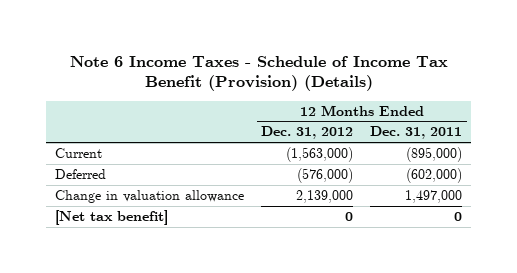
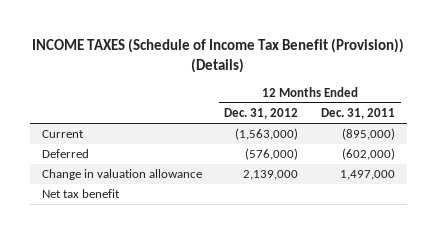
- Note 6 Income Taxes - Schedule of Income Tax Benefit (Provision) (Details)
+ INCOME TAXES (Schedule of Income Tax Benefit (Provision)) (Details)
- [Net tax benefit] | 0 | 0
+ Net tax benefit

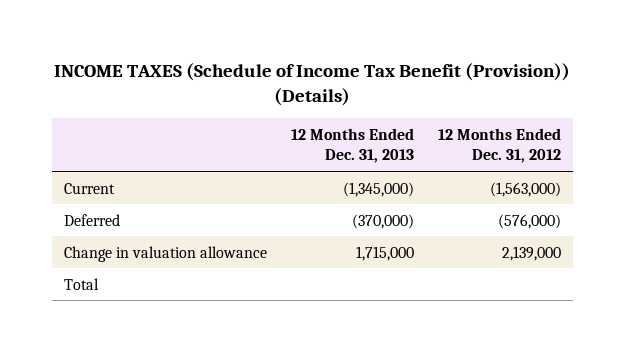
- | 12 Months Ended Dec. 31, 2012 | 12 Months Ended Dec. 31, 2011
+ | 12 Months Ended Dec. 31, 2013 | 12 Months Ended Dec. 31, 2012
- Net tax benefit
+ Total

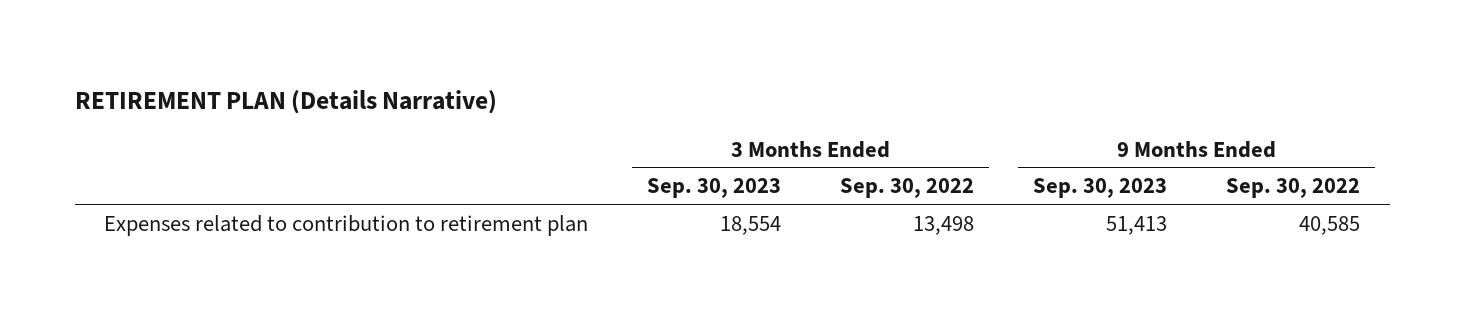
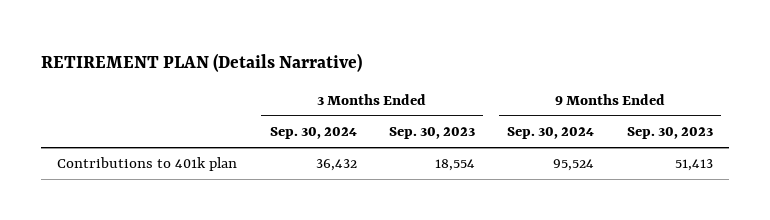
- | 3 Months Ended Sep. 30, 2023 | 3 Months Ended Sep. 30, 2022 | 9 Months Ended Sep. 30, 2023 | 9 Months Ended Sep. 30, 2022
+ | 3 Months Ended Sep. 30, 2024 | 3 Months Ended Sep. 30, 2023 | 9 Months Ended Sep. 30, 2024 | 9 Months Ended Sep. 30, 2023
- Expenses related to contribution to retirement plan | 18,554 | 13,498 | 51,413 | 40,585
+ Contributions to 401k plan | 36,432 | 18,554 | 95,524 | 51,413

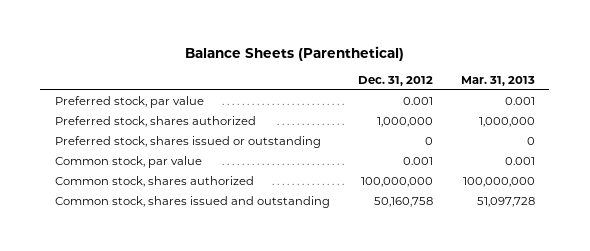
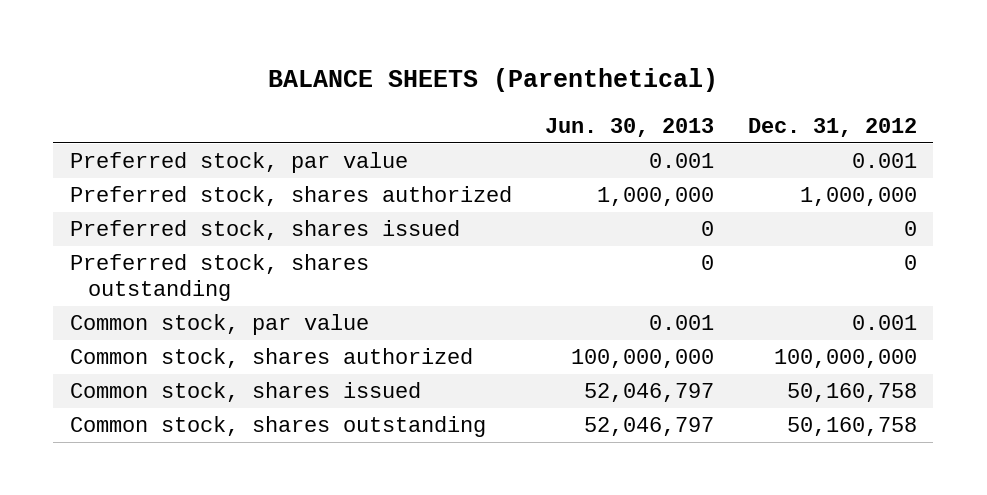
- Balance Sheets (Parenthetical)
+ BALANCE SHEETS (Parenthetical)
- | Dec. 31, 2012 | Mar. 31, 2013
+ | Jun. 30, 2013 | Dec. 31, 2012
- Preferred stock, shares issued or outstanding | 0 | 0
+ Preferred stock, shares issued | 0 | 0
+ Preferred stock, shares outstanding | 0 | 0
- Common stock, shares issued and outstanding | 50,160,758 | 51,097,728
+ Common stock, shares issued | 52,046,797 | 50,160,758
+ Common stock, shares outstanding | 52,046,797 | 50,160,758

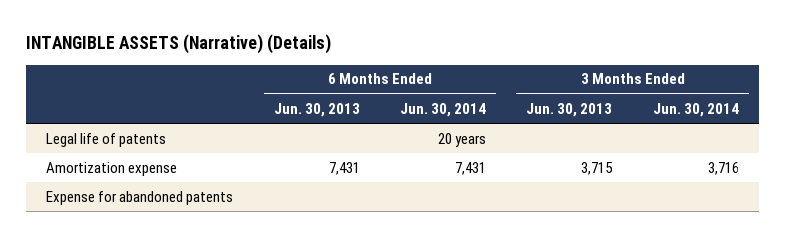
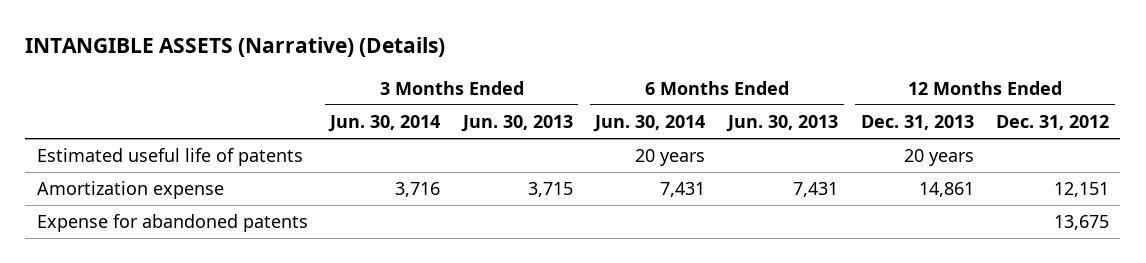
- | 6 Months Ended Jun. 30, 2013 | 6 Months Ended Jun. 30, 2014 | 3 Months Ended Jun. 30, 2013 | 3 Months Ended Jun. 30, 2014
+ | 3 Months Ended Jun. 30, 2014 | 3 Months Ended Jun. 30, 2013 | 6 Months Ended Jun. 30, 2014 | 6 Months Ended Jun. 30, 2013 | 12 Months Ended Dec. 31, 2013 | 12 Months Ended Dec. 31, 2012
- Legal life of patents | | 20 years | |
+ Estimated useful life of patents | | | 20 years | | 20 years |

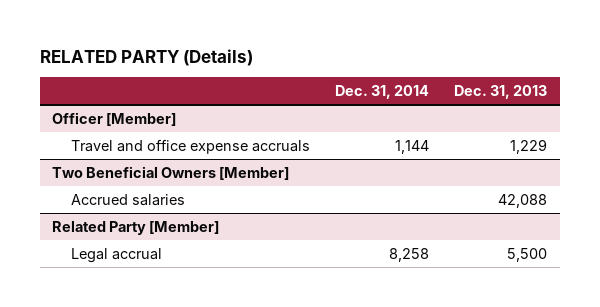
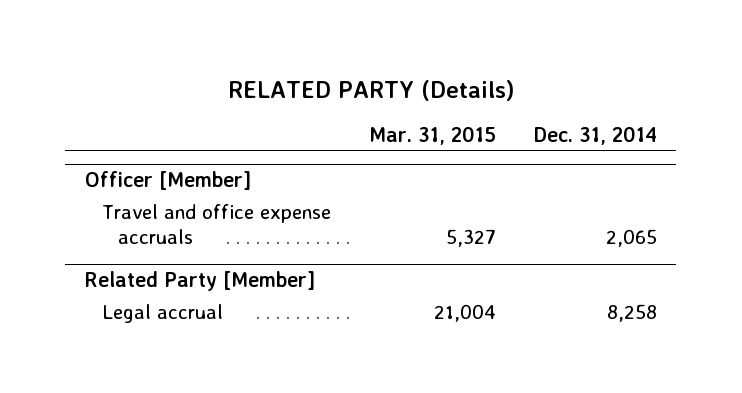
- | Dec. 31, 2014 | Dec. 31, 2013
+ | Mar. 31, 2015 | Dec. 31, 2014
@ Officer [Member]
- Travel and office expense accruals | 1,144 | 1,229
- Two Beneficial Owners [Member]
- Accrued salaries | | 42,088
@ Officer [Member]
+ Travel and office expense accruals | 5,327 | 2,065

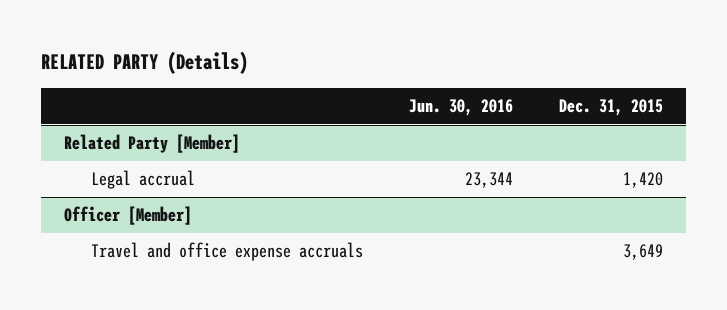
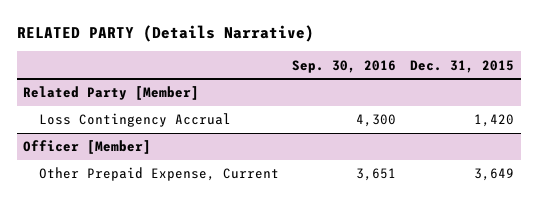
- RELATED PARTY (Details)
+ RELATED PARTY (Details Narrative)
- | Jun. 30, 2016 | Dec. 31, 2015
+ | Sep. 30, 2016 | Dec. 31, 2015
@ Related Party [Member]
- Legal accrual | 23,344 | 1,420
+ Loss Contingency Accrual | 4,300 | 1,420
@ Officer [Member]
- Travel and office expense accruals | | 3,649
+ Other Prepaid Expense, Current | 3,651 | 3,649

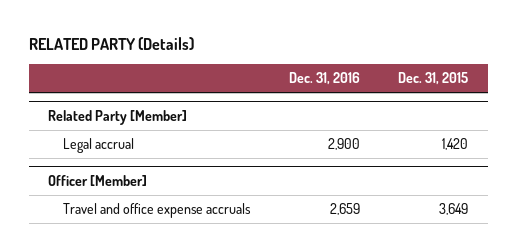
- RELATED PARTY (Details Narrative)
+ RELATED PARTY (Details)
- | Sep. 30, 2016 | Dec. 31, 2015
+ | Dec. 31, 2016 | Dec. 31, 2015
@ Related Party [Member]
- Loss Contingency Accrual | 4,300 | 1,420
+ Legal accrual | 2,900 | 1,420
@ Officer [Member]
- Other Prepaid Expense, Current | 3,651 | 3,649
+ Travel and office expense accruals | 2,659 | 3,649

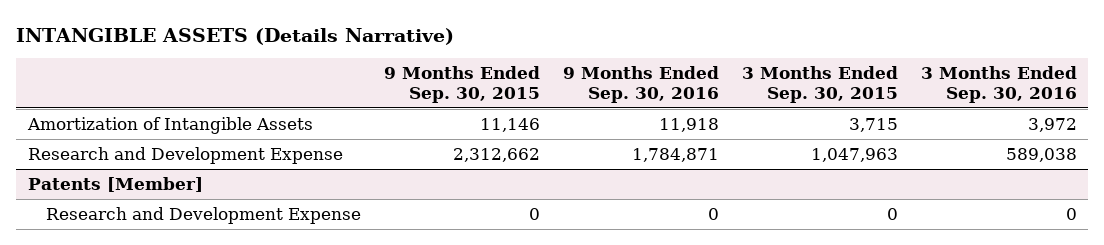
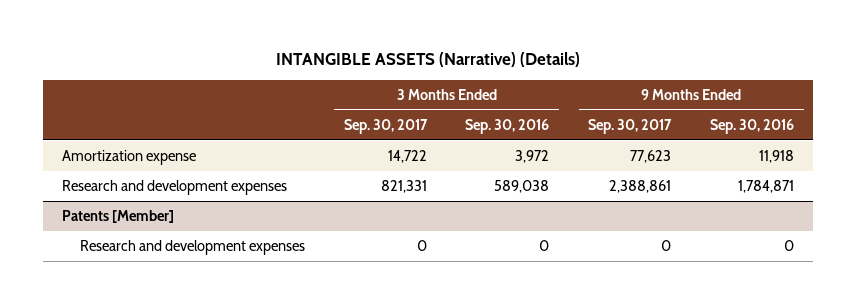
- INTANGIBLE ASSETS (Details Narrative)
+ INTANGIBLE ASSETS (Narrative) (Details)
- | 9 Months Ended Sep. 30, 2015 | 9 Months Ended Sep. 30, 2016 | 3 Months Ended Sep. 30, 2015 | 3 Months Ended Sep. 30, 2016
+ | 3 Months Ended Sep. 30, 2017 | 3 Months Ended Sep. 30, 2016 | 9 Months Ended Sep. 30, 2017 | 9 Months Ended Sep. 30, 2016
- Amortization of Intangible Assets | 11,146 | 11,918 | 3,715 | 3,972
- Research and Development Expense | 2,312,662 | 1,784,871 | 1,047,963 | 589,038
+ Amortization expense | 14,722 | 3,972 | 77,623 | 11,918
+ Research and development expenses | 821,331 | 589,038 | 2,388,861 | 1,784,871
@ Patents [Member]
- Research and Development Expense | 0 | 0 | 0 | 0
+ Research and development expenses | 0 | 0 | 0 | 0

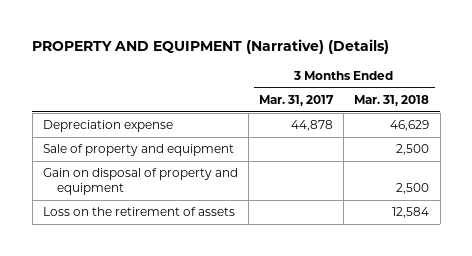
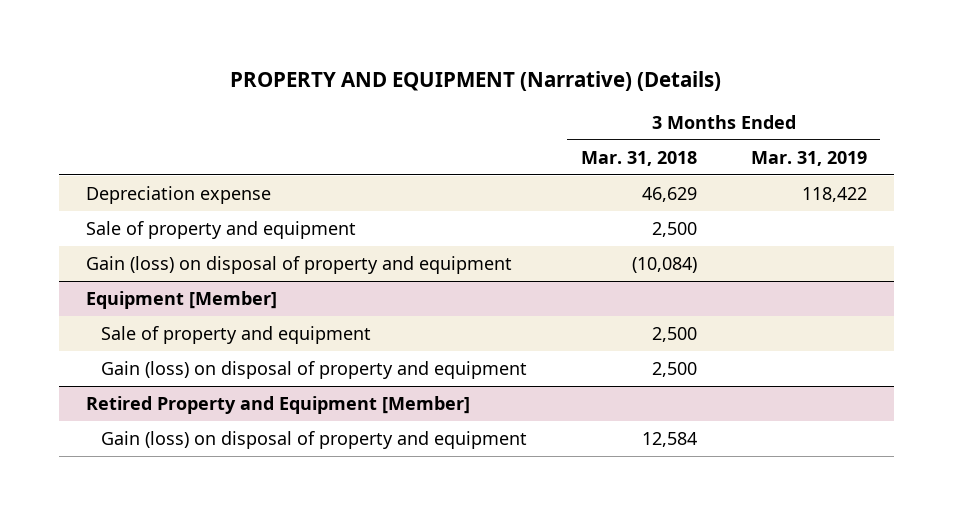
- | 3 Months Ended Mar. 31, 2017 | 3 Months Ended Mar. 31, 2018
+ | 3 Months Ended Mar. 31, 2018 | 3 Months Ended Mar. 31, 2019
- Gain on disposal of property and equipment | | 2,500
- Loss on the retirement of assets | | 12,584
+ Gain (loss) on disposal of property and equipment | (10,084) |
+ Equipment [Member]
+ Sale of property and equipment | 2,500 |
+ Gain (loss) on disposal of property and equipment | 2,500 |
+ Retired Property and Equipment [Member]
+ Gain (loss) on disposal of property and equipment | 12,584 |

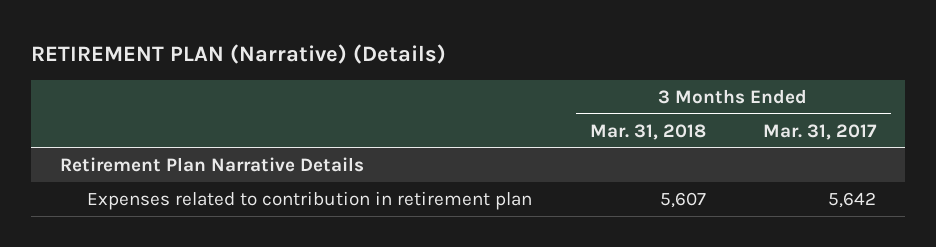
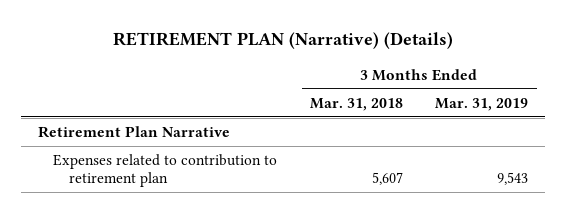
- | 3 Months Ended Mar. 31, 2018 | 3 Months Ended Mar. 31, 2017
+ | 3 Months Ended Mar. 31, 2018 | 3 Months Ended Mar. 31, 2019
- Retirement Plan Narrative Details
- Expenses related to contribution in retirement plan | 5,607 | 5,642
+ Retirement Plan Narrative
+ Expenses related to contribution to retirement plan | 5,607 | 9,543

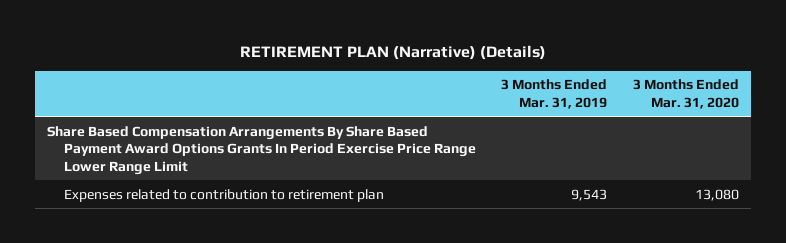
- | 3 Months Ended Mar. 31, 2018 | 3 Months Ended Mar. 31, 2019
+ | 3 Months Ended Mar. 31, 2019 | 3 Months Ended Mar. 31, 2020
- Retirement Plan Narrative
+ Share Based Compensation Arrangements By Share Based Payment Award Options Grants In Period Exercise Price Range Lower Range Limit

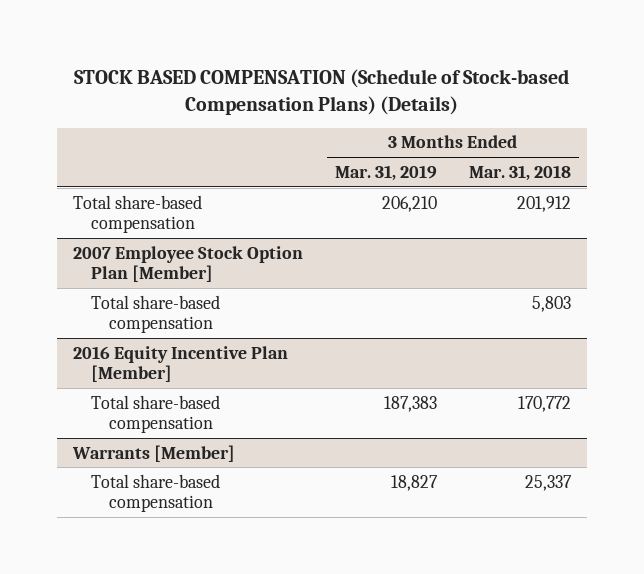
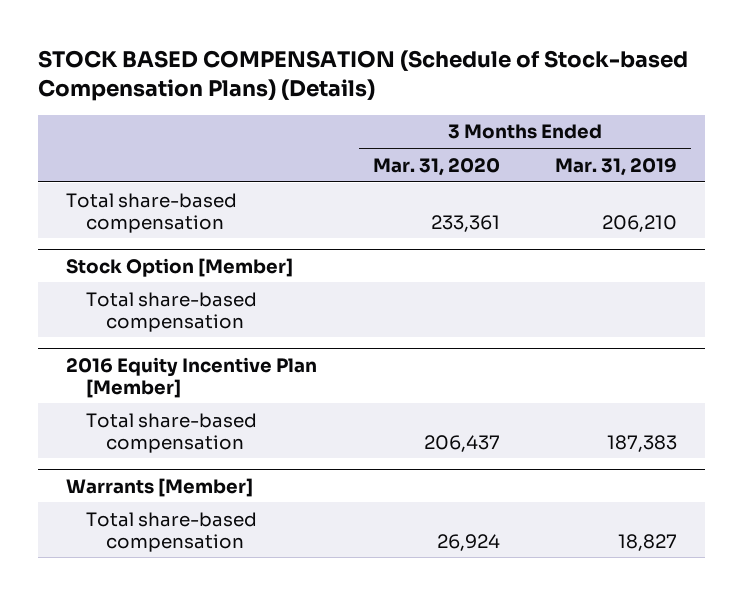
- | 3 Months Ended Mar. 31, 2019 | 3 Months Ended Mar. 31, 2018
+ | 3 Months Ended Mar. 31, 2020 | 3 Months Ended Mar. 31, 2019
- 2007 Employee Stock Option Plan [Member]
+ Stock Option [Member]

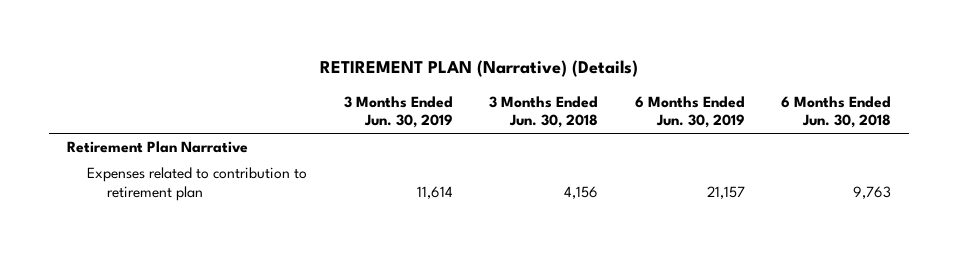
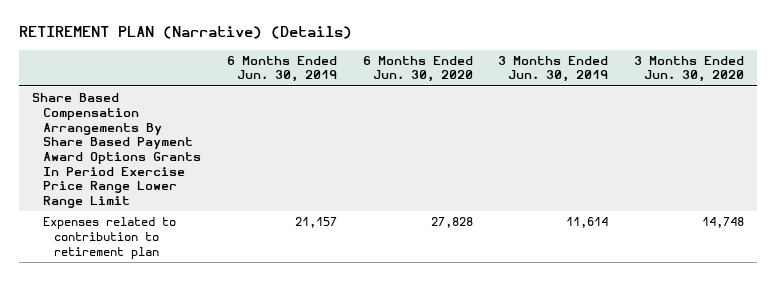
- | 3 Months Ended Jun. 30, 2019 | 3 Months Ended Jun. 30, 2018 | 6 Months Ended Jun. 30, 2019 | 6 Months Ended Jun. 30, 2018
+ | 6 Months Ended Jun. 30, 2019 | 6 Months Ended Jun. 30, 2020 | 3 Months Ended Jun. 30, 2019 | 3 Months Ended Jun. 30, 2020
- Retirement Plan Narrative
+ Share Based Compensation Arrangements By Share Based Payment Award Options Grants In Period Exercise Price Range Lower Range Limit

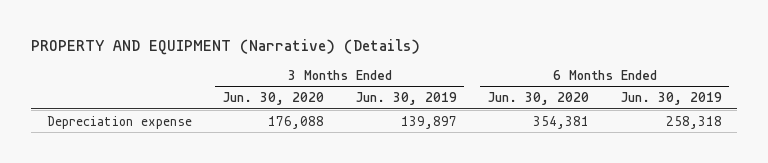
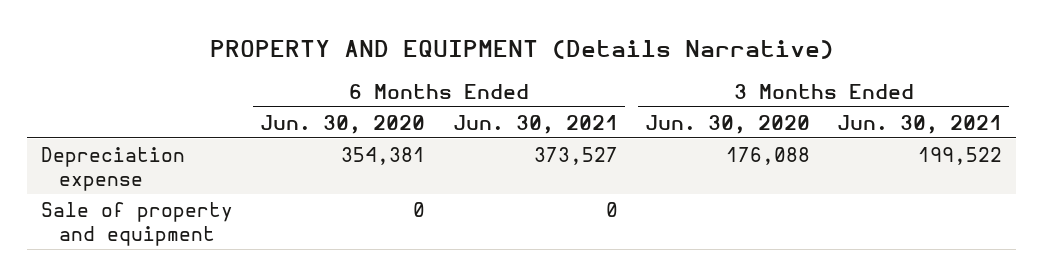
- PROPERTY AND EQUIPMENT (Narrative) (Details)
+ PROPERTY AND EQUIPMENT (Details Narrative)
- | 3 Months Ended Jun. 30, 2020 | 3 Months Ended Jun. 30, 2019 | 6 Months Ended Jun. 30, 2020 | 6 Months Ended Jun. 30, 2019
+ | 6 Months Ended Jun. 30, 2020 | 6 Months Ended Jun. 30, 2021 | 3 Months Ended Jun. 30, 2020 | 3 Months Ended Jun. 30, 2021
+ Sale of property and equipment | 0 | 0 | |

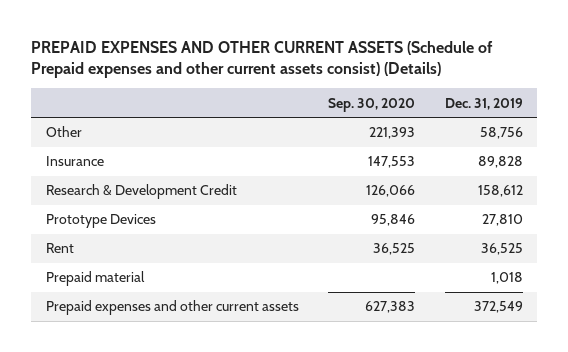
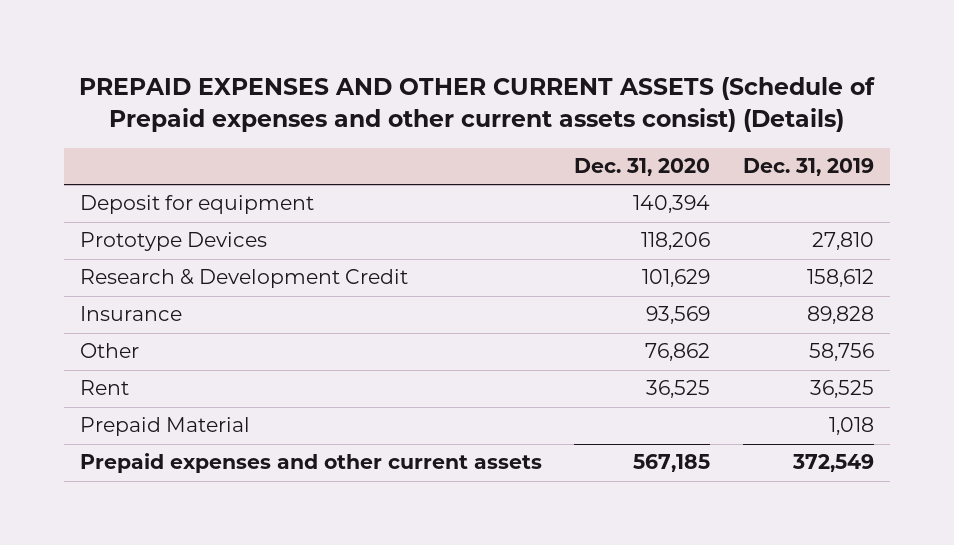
- | Sep. 30, 2020 | Dec. 31, 2019
+ | Dec. 31, 2020 | Dec. 31, 2019
+ Deposit for equipment | 140,394 |
moved down: Research & Development Credit | 101,629 | 158,612
moved down: Insurance | 93,569 | 89,828
moved down: Other | 76,862 | 58,756
- Prepaid material | | 1,018
+ Prepaid Material | | 1,018

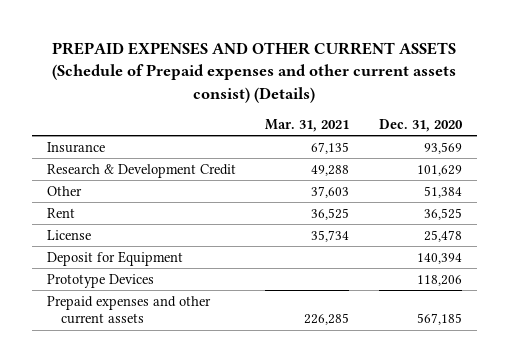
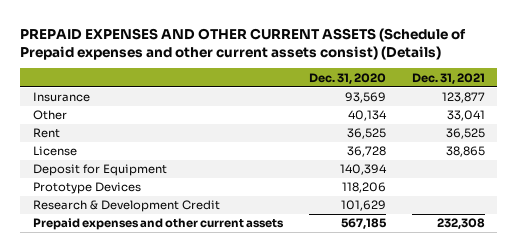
- | Mar. 31, 2021 | Dec. 31, 2020
+ | Dec. 31, 2020 | Dec. 31, 2021
- Other | 37,603 | 51,384
+ Other | 40,134 | 33,041
- License | 35,734 | 25,478
+ License | 36,728 | 38,865
moved down: Research & Development Credit | 101,629 |

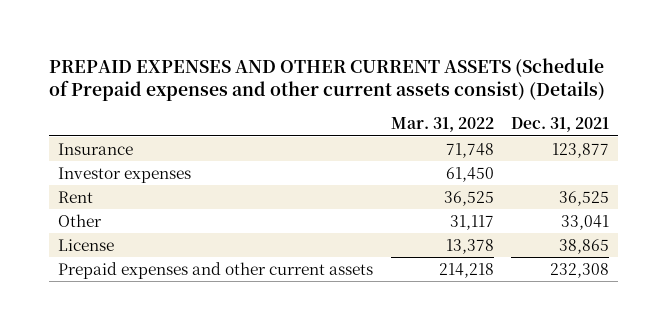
- | Dec. 31, 2020 | Dec. 31, 2021
+ | Mar. 31, 2022 | Dec. 31, 2021
+ Investor expenses | 61,450 |
moved down: Other | 31,117 | 33,041
- Deposit for Equipment | 140,394 |
- Prototype Devices | 118,206 |
- Research & Development Credit | 101,629 |

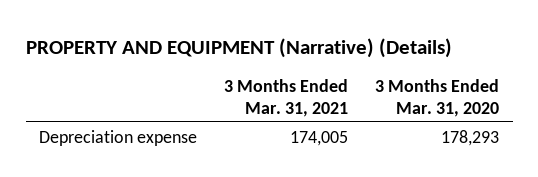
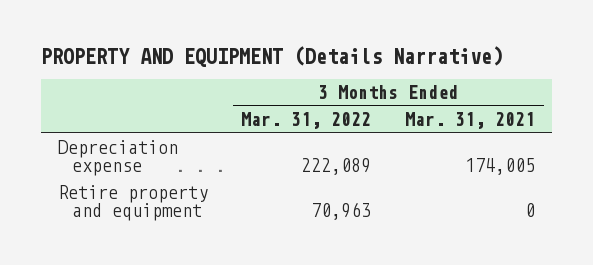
- PROPERTY AND EQUIPMENT (Narrative) (Details)
+ PROPERTY AND EQUIPMENT (Details Narrative)
- | 3 Months Ended Mar. 31, 2021 | 3 Months Ended Mar. 31, 2020
+ | 3 Months Ended Mar. 31, 2022 | 3 Months Ended Mar. 31, 2021
+ Retire property and equipment | 70,963 | 0

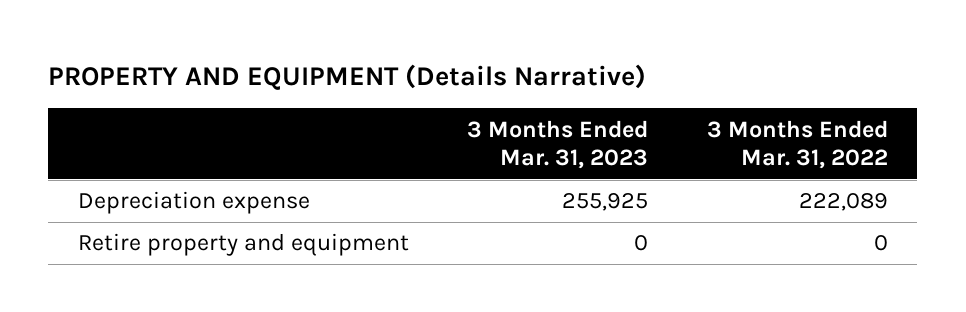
- | 3 Months Ended Mar. 31, 2022 | 3 Months Ended Mar. 31, 2021
+ | 3 Months Ended Mar. 31, 2023 | 3 Months Ended Mar. 31, 2022
- Retire property and equipment | 70,963 | 0
+ Retire property and equipment | 0 | 0

